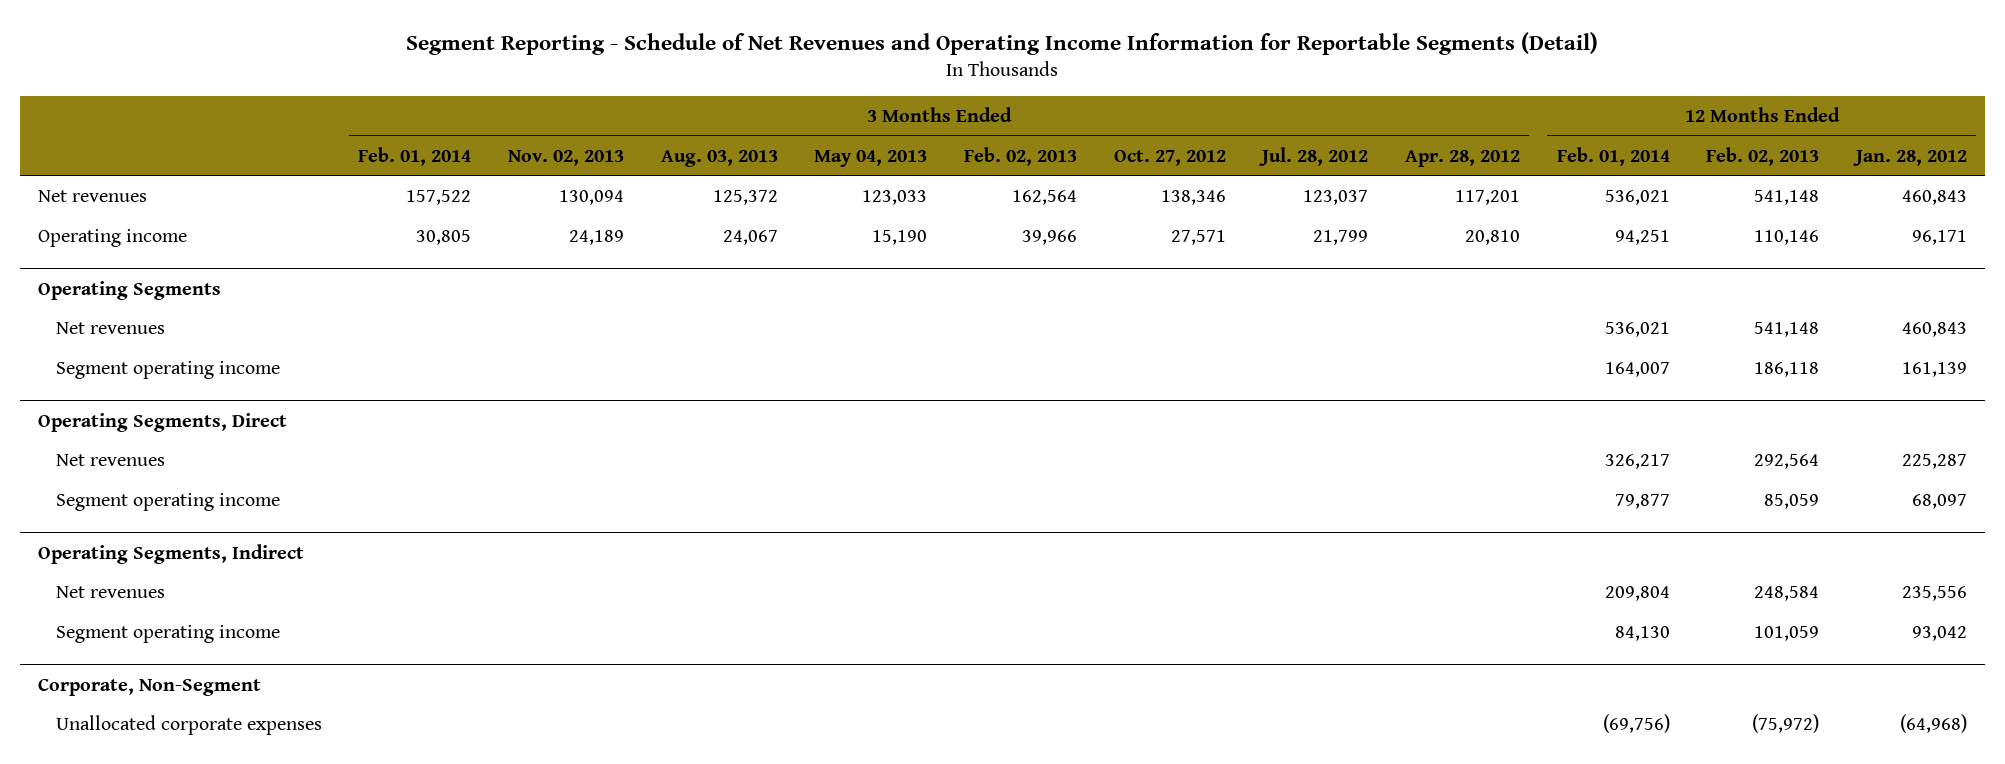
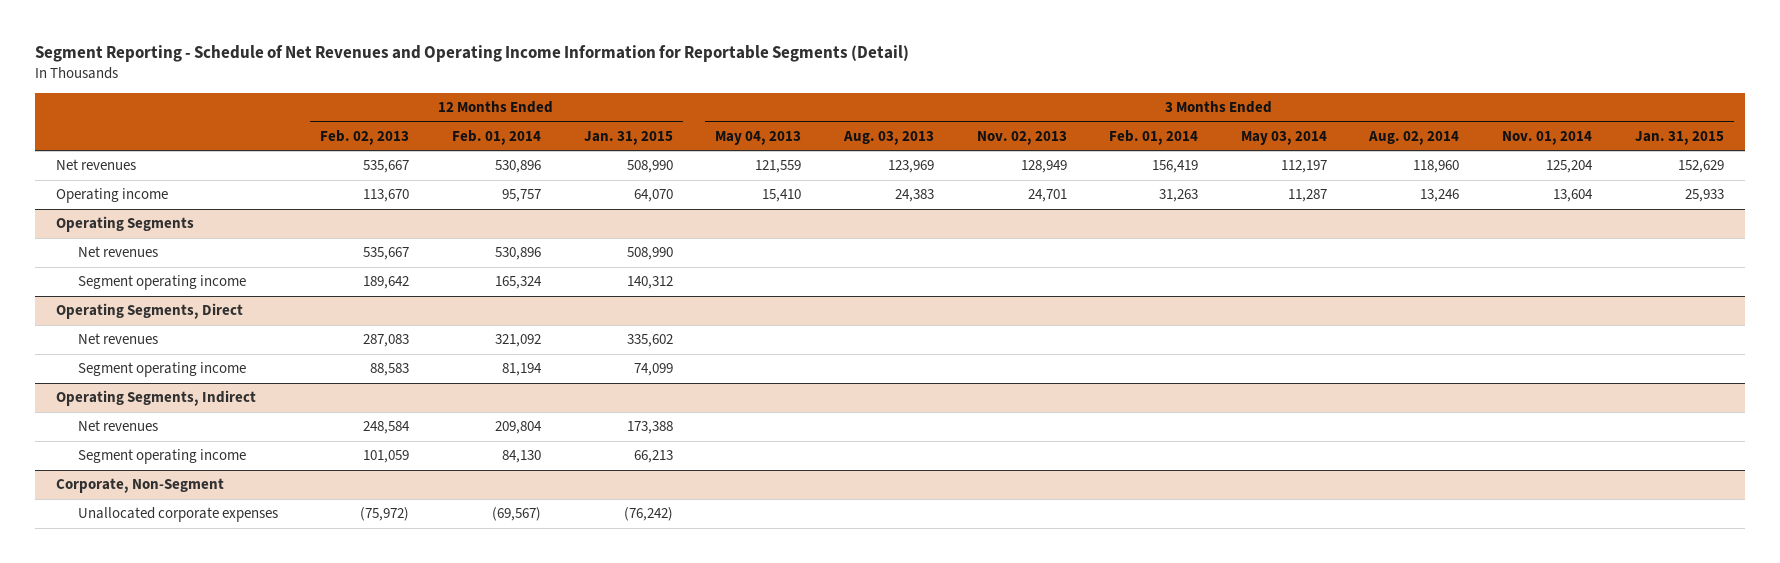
- | 3 Months Ended Feb. 01, 2014 | 3 Months Ended Nov. 02, 2013 | 3 Months Ended Aug. 03, 2013 | 3 Months Ended May 04, 2013 | 3 Months Ended Feb. 02, 2013 | 3 Months Ended Oct. 27, 2012 | 3 Months Ended Jul. 28, 2012 | 3 Months Ended Apr. 28, 2012 | 12 Months Ended Feb. 01, 2014 | 12 Months Ended Feb. 02, 2013 | 12 Months Ended Jan. 28, 2012
+ | 12 Months Ended Feb. 02, 2013 | 12 Months Ended Feb. 01, 2014 | 12 Months Ended Jan. 31, 2015 | 3 Months Ended May 04, 2013 | 3 Months Ended Aug. 03, 2013 | 3 Months Ended Nov. 02, 2013 | 3 Months Ended Feb. 01, 2014 | 3 Months Ended May 03, 2014 | 3 Months Ended Aug. 02, 2014 | 3 Months Ended Nov. 01, 2014 | 3 Months Ended Jan. 31, 2015
- Net revenues | 157,522 | 130,094 | 125,372 | 123,033 | 162,564 | 138,346 | 123,037 | 117,201 | 536,021 | 541,148 | 460,843
- Operating income | 30,805 | 24,189 | 24,067 | 15,190 | 39,966 | 27,571 | 21,799 | 20,810 | 94,251 | 110,146 | 96,171
+ Net revenues | 535,667 | 530,896 | 508,990 | 121,559 | 123,969 | 128,949 | 156,419 | 112,197 | 118,960 | 125,204 | 152,629
+ Operating income | 113,670 | 95,757 | 64,070 | 15,410 | 24,383 | 24,701 | 31,263 | 11,287 | 13,246 | 13,604 | 25,933
@ Operating Segments
- Net revenues | | | | | | | | | 536,021 | 541,148 | 460,843
- Segment operating income | | | | | | | | | 164,007 | 186,118 | 161,139
+ Net revenues | 535,667 | 530,896 | 508,990 | | | | | | | |
+ Segment operating income | 189,642 | 165,324 | 140,312 | | | | | | | |
@ Operating Segments, Direct
- Net revenues | | | | | | | | | 326,217 | 292,564 | 225,287
- Segment operating income | | | | | | | | | 79,877 | 85,059 | 68,097
+ Net revenues | 287,083 | 321,092 | 335,602 | | | | | | | |
+ Segment operating income | 88,583 | 81,194 | 74,099 | | | | | | | |
@ Corporate, Non-Segment
- Unallocated corporate expenses | | | | | | | | | (69,756) | (75,972) | (64,968)
+ Unallocated corporate expenses | (75,972) | (69,567) | (76,242) | | | | | | | |

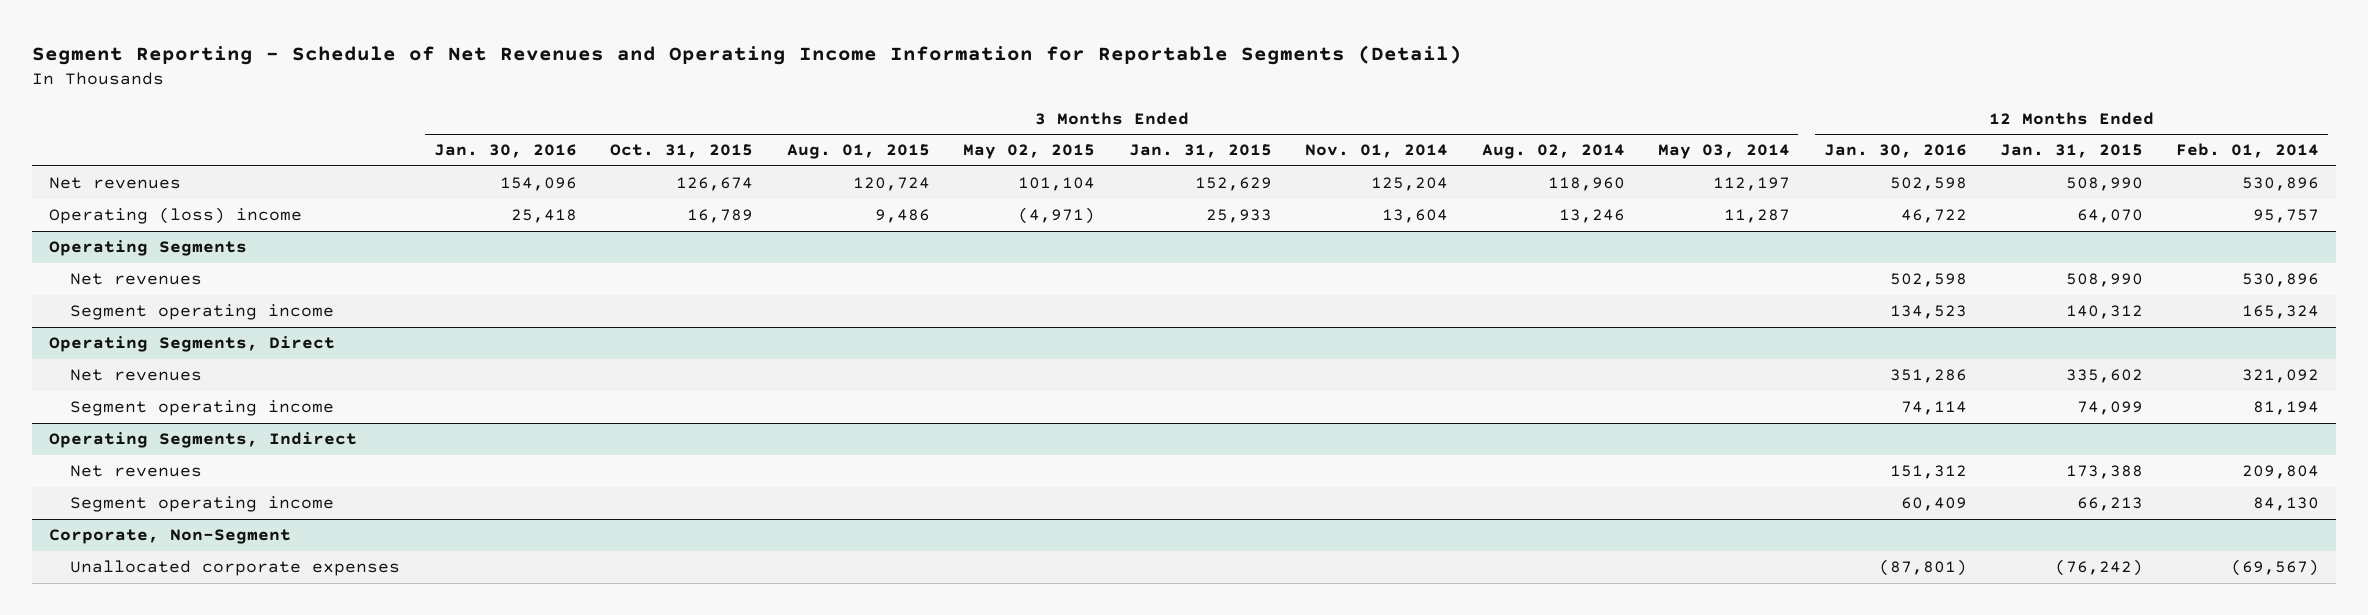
- | 12 Months Ended Feb. 02, 2013 | 12 Months Ended Feb. 01, 2014 | 12 Months Ended Jan. 31, 2015 | 3 Months Ended May 04, 2013 | 3 Months Ended Aug. 03, 2013 | 3 Months Ended Nov. 02, 2013 | 3 Months Ended Feb. 01, 2014 | 3 Months Ended May 03, 2014 | 3 Months Ended Aug. 02, 2014 | 3 Months Ended Nov. 01, 2014 | 3 Months Ended Jan. 31, 2015
+ | 3 Months Ended Jan. 30, 2016 | 3 Months Ended Oct. 31, 2015 | 3 Months Ended Aug. 01, 2015 | 3 Months Ended May 02, 2015 | 3 Months Ended Jan. 31, 2015 | 3 Months Ended Nov. 01, 2014 | 3 Months Ended Aug. 02, 2014 | 3 Months Ended May 03, 2014 | 12 Months Ended Jan. 30, 2016 | 12 Months Ended Jan. 31, 2015 | 12 Months Ended Feb. 01, 2014
- Operating income | 113,670 | 95,757 | 64,070 | 15,410 | 24,383 | 24,701 | 31,263 | 11,287 | 13,246 | 13,604 | 25,933
+ Operating (loss) income | 25,418 | 16,789 | 9,486 | (4,971) | 25,933 | 13,604 | 13,246 | 11,287 | 46,722 | 64,070 | 95,757

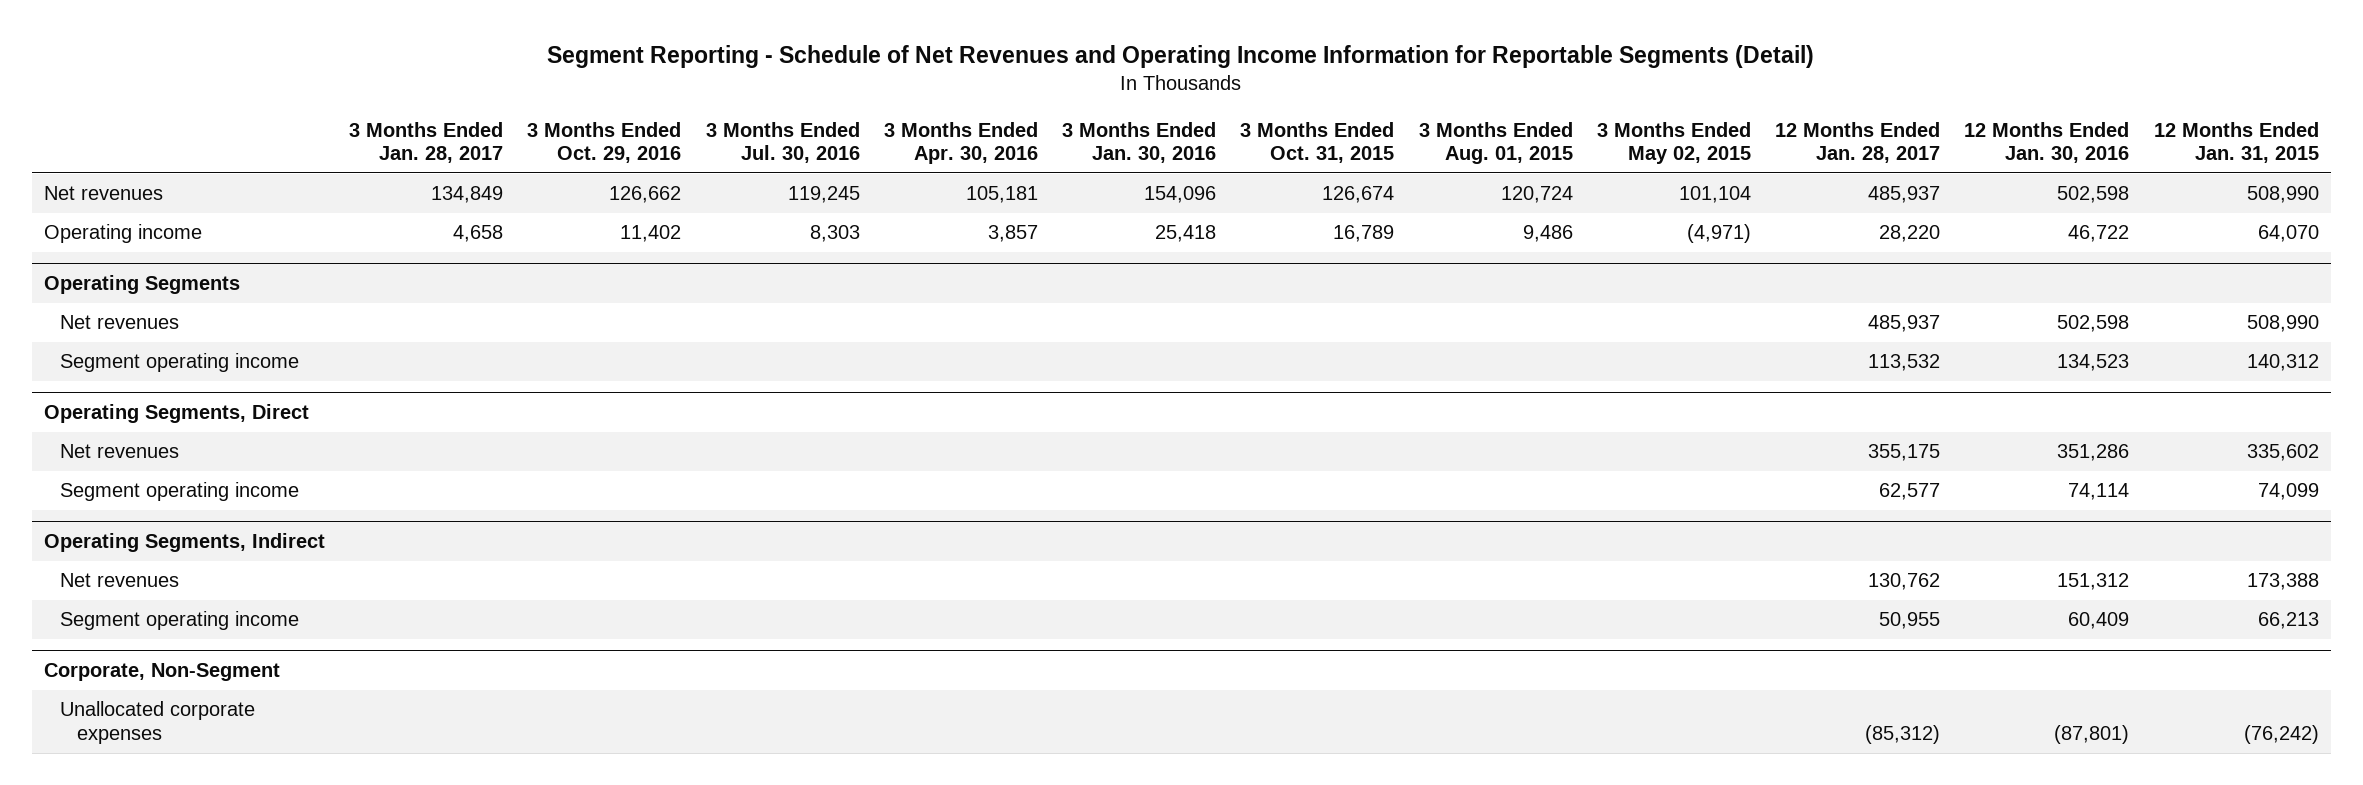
- | 3 Months Ended Jan. 30, 2016 | 3 Months Ended Oct. 31, 2015 | 3 Months Ended Aug. 01, 2015 | 3 Months Ended May 02, 2015 | 3 Months Ended Jan. 31, 2015 | 3 Months Ended Nov. 01, 2014 | 3 Months Ended Aug. 02, 2014 | 3 Months Ended May 03, 2014 | 12 Months Ended Jan. 30, 2016 | 12 Months Ended Jan. 31, 2015 | 12 Months Ended Feb. 01, 2014
+ | 3 Months Ended Jan. 28, 2017 | 3 Months Ended Oct. 29, 2016 | 3 Months Ended Jul. 30, 2016 | 3 Months Ended Apr. 30, 2016 | 3 Months Ended Jan. 30, 2016 | 3 Months Ended Oct. 31, 2015 | 3 Months Ended Aug. 01, 2015 | 3 Months Ended May 02, 2015 | 12 Months Ended Jan. 28, 2017 | 12 Months Ended Jan. 30, 2016 | 12 Months Ended Jan. 31, 2015
- Operating (loss) income | 25,418 | 16,789 | 9,486 | (4,971) | 25,933 | 13,604 | 13,246 | 11,287 | 46,722 | 64,070 | 95,757
+ Operating income | 4,658 | 11,402 | 8,303 | 3,857 | 25,418 | 16,789 | 9,486 | (4,971) | 28,220 | 46,722 | 64,070

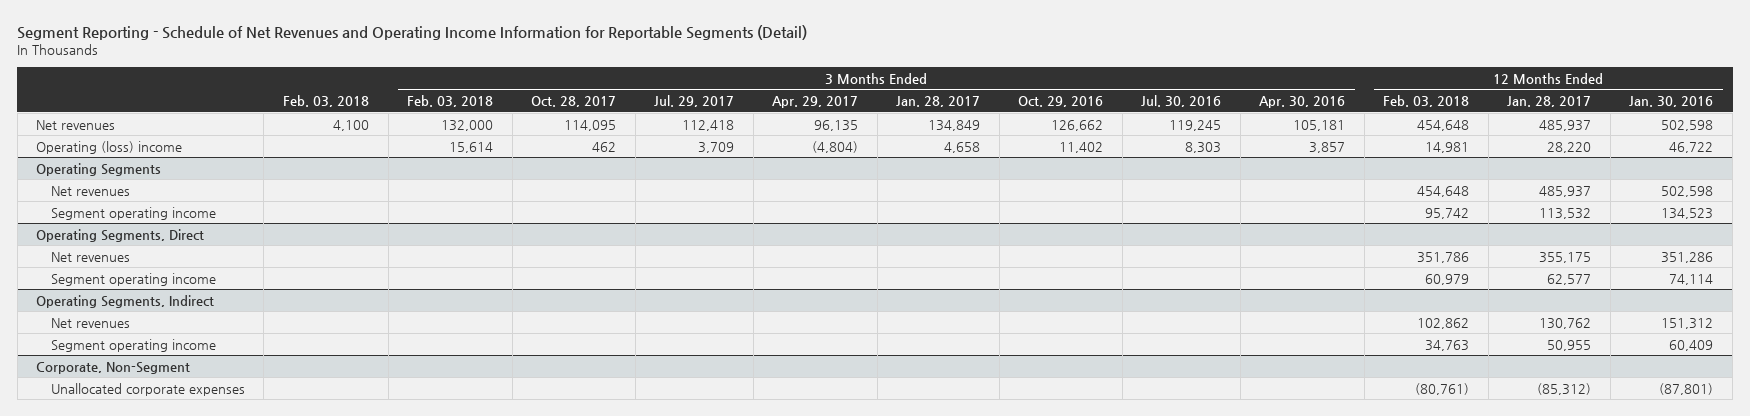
- | 3 Months Ended Jan. 28, 2017 | 3 Months Ended Oct. 29, 2016 | 3 Months Ended Jul. 30, 2016 | 3 Months Ended Apr. 30, 2016 | 3 Months Ended Jan. 30, 2016 | 3 Months Ended Oct. 31, 2015 | 3 Months Ended Aug. 01, 2015 | 3 Months Ended May 02, 2015 | 12 Months Ended Jan. 28, 2017 | 12 Months Ended Jan. 30, 2016 | 12 Months Ended Jan. 31, 2015
+ | Feb. 03, 2018 | 3 Months Ended Feb. 03, 2018 | 3 Months Ended Oct. 28, 2017 | 3 Months Ended Jul. 29, 2017 | 3 Months Ended Apr. 29, 2017 | 3 Months Ended Jan. 28, 2017 | 3 Months Ended Oct. 29, 2016 | 3 Months Ended Jul. 30, 2016 | 3 Months Ended Apr. 30, 2016 | 12 Months Ended Feb. 03, 2018 | 12 Months Ended Jan. 28, 2017 | 12 Months Ended Jan. 30, 2016
- Operating income | 4,658 | 11,402 | 8,303 | 3,857 | 25,418 | 16,789 | 9,486 | (4,971) | 28,220 | 46,722 | 64,070
+ Operating (loss) income | | 15,614 | 462 | 3,709 | (4,804) | 4,658 | 11,402 | 8,303 | 3,857 | 14,981 | 28,220 | 46,722

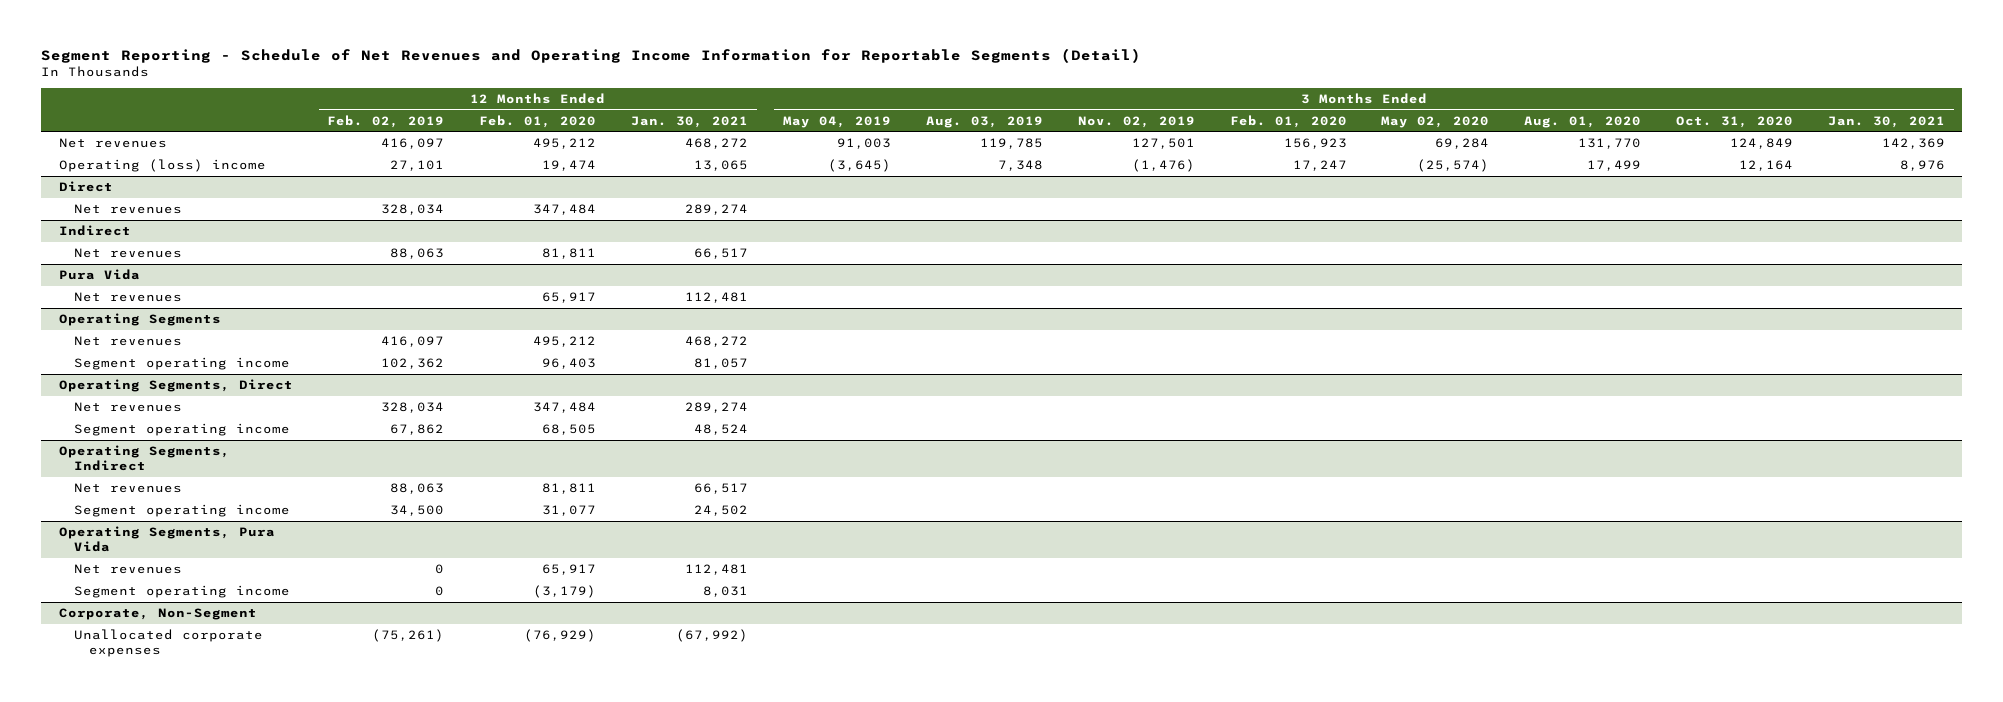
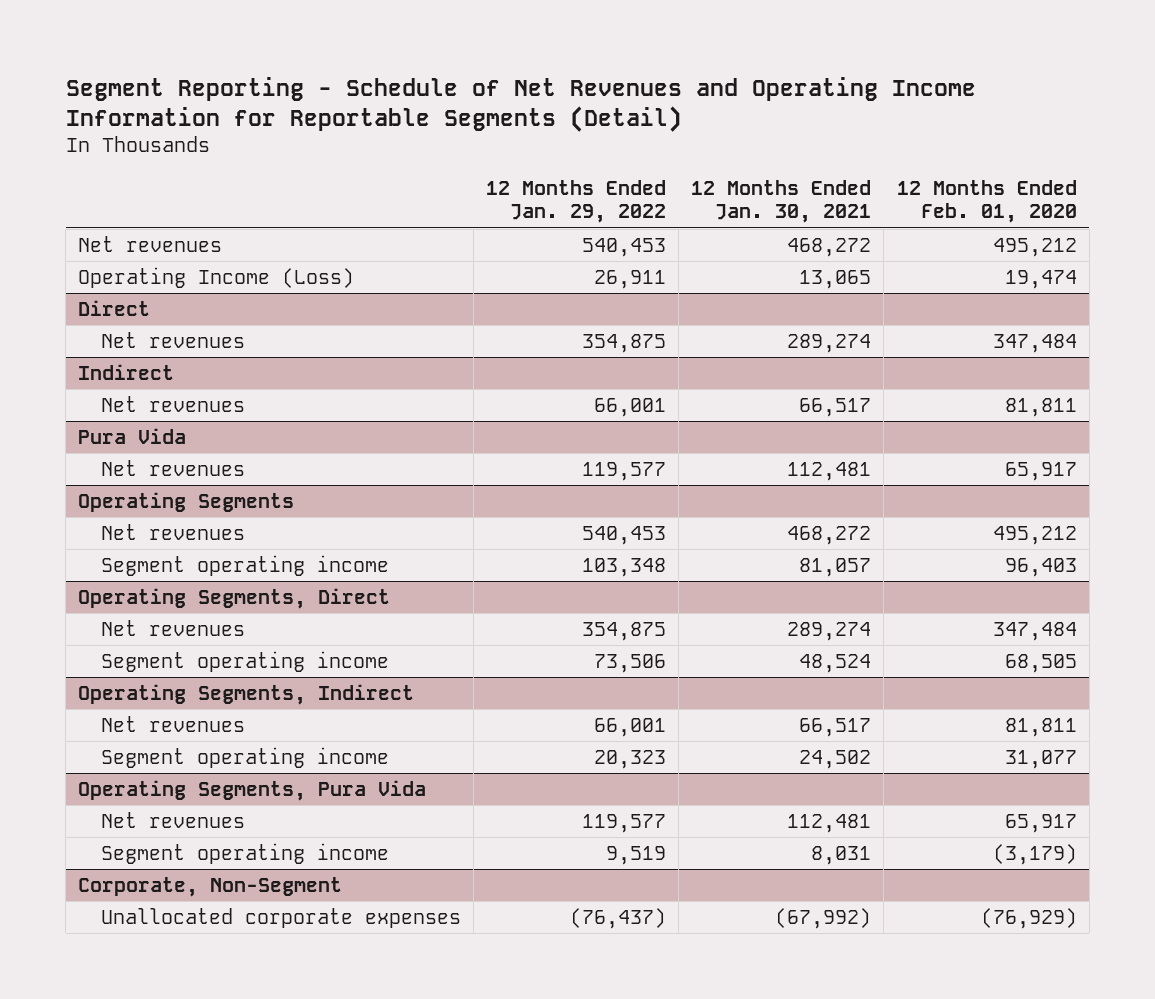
- | 12 Months Ended Feb. 02, 2019 | 12 Months Ended Feb. 01, 2020 | 12 Months Ended Jan. 30, 2021 | 3 Months Ended May 04, 2019 | 3 Months Ended Aug. 03, 2019 | 3 Months Ended Nov. 02, 2019 | 3 Months Ended Feb. 01, 2020 | 3 Months Ended May 02, 2020 | 3 Months Ended Aug. 01, 2020 | 3 Months Ended Oct. 31, 2020 | 3 Months Ended Jan. 30, 2021
+ | 12 Months Ended Jan. 29, 2022 | 12 Months Ended Jan. 30, 2021 | 12 Months Ended Feb. 01, 2020
- Operating (loss) income | 27,101 | 19,474 | 13,065 | (3,645) | 7,348 | (1,476) | 17,247 | (25,574) | 17,499 | 12,164 | 8,976
+ Operating Income (Loss) | 26,911 | 13,065 | 19,474

